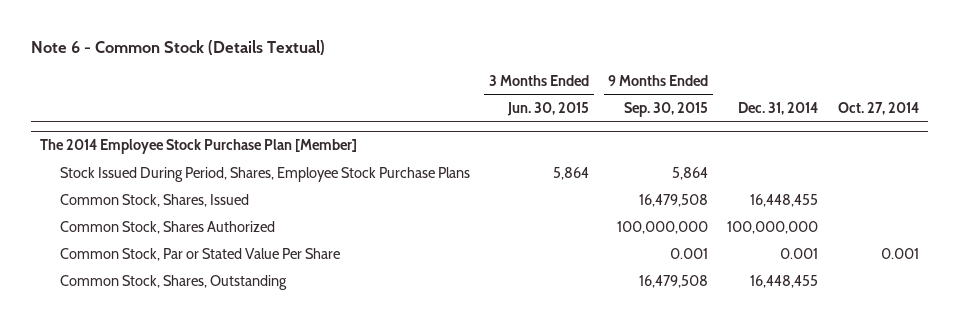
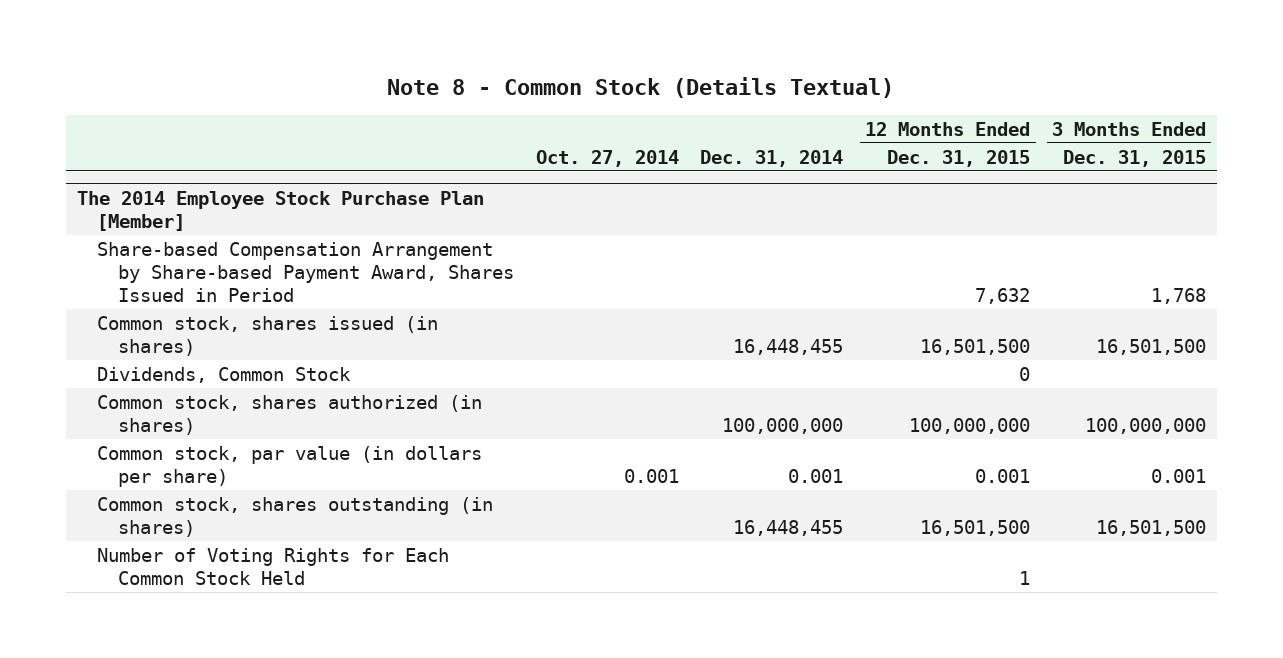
- Note 6 - Common Stock (Details Textual)
+ Note 8 - Common Stock (Details Textual)
- | 3 Months Ended Jun. 30, 2015 | 9 Months Ended Sep. 30, 2015 | Dec. 31, 2014 | Oct. 27, 2014
+ | Oct. 27, 2014 | Dec. 31, 2014 | 12 Months Ended Dec. 31, 2015 | 3 Months Ended Dec. 31, 2015
@ The 2014 Employee Stock Purchase Plan [Member]
- Stock Issued During Period, Shares, Employee Stock Purchase Plans | 5,864 | 5,864 | |
- Common Stock, Shares, Issued | | 16,479,508 | 16,448,455 |
- Common Stock, Shares Authorized | | 100,000,000 | 100,000,000 |
- Common Stock, Par or Stated Value Per Share | | 0.001 | 0.001 | 0.001
- Common Stock, Shares, Outstanding | | 16,479,508 | 16,448,455 |
+ Share-based Compensation Arrangement by Share-based Payment Award, Shares Issued in Period | | | 7,632 | 1,768
+ Common stock, shares issued (in shares) | | 16,448,455 | 16,501,500 | 16,501,500
+ Dividends, Common Stock | | | 0 |
+ Common stock, shares authorized (in shares) | | 100,000,000 | 100,000,000 | 100,000,000
+ Common stock, par value (in dollars per share) | 0.001 | 0.001 | 0.001 | 0.001
+ Common stock, shares outstanding (in shares) | | 16,448,455 | 16,501,500 | 16,501,500
+ Number of Voting Rights for Each Common Stock Held | | | 1 |

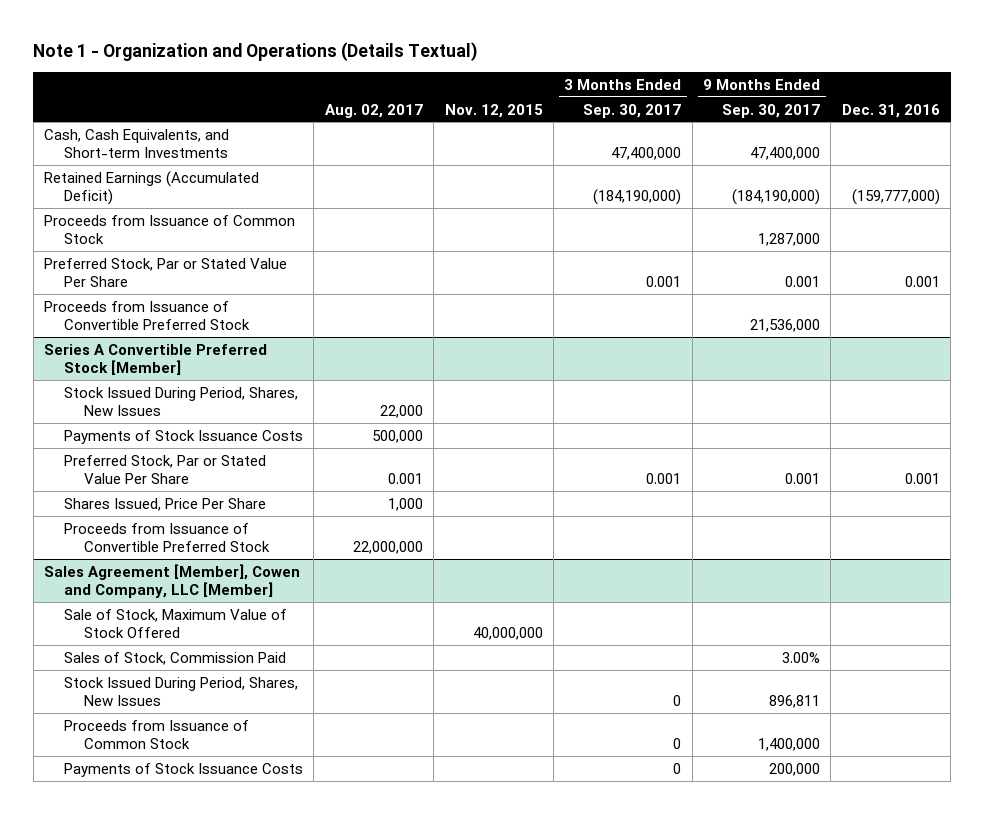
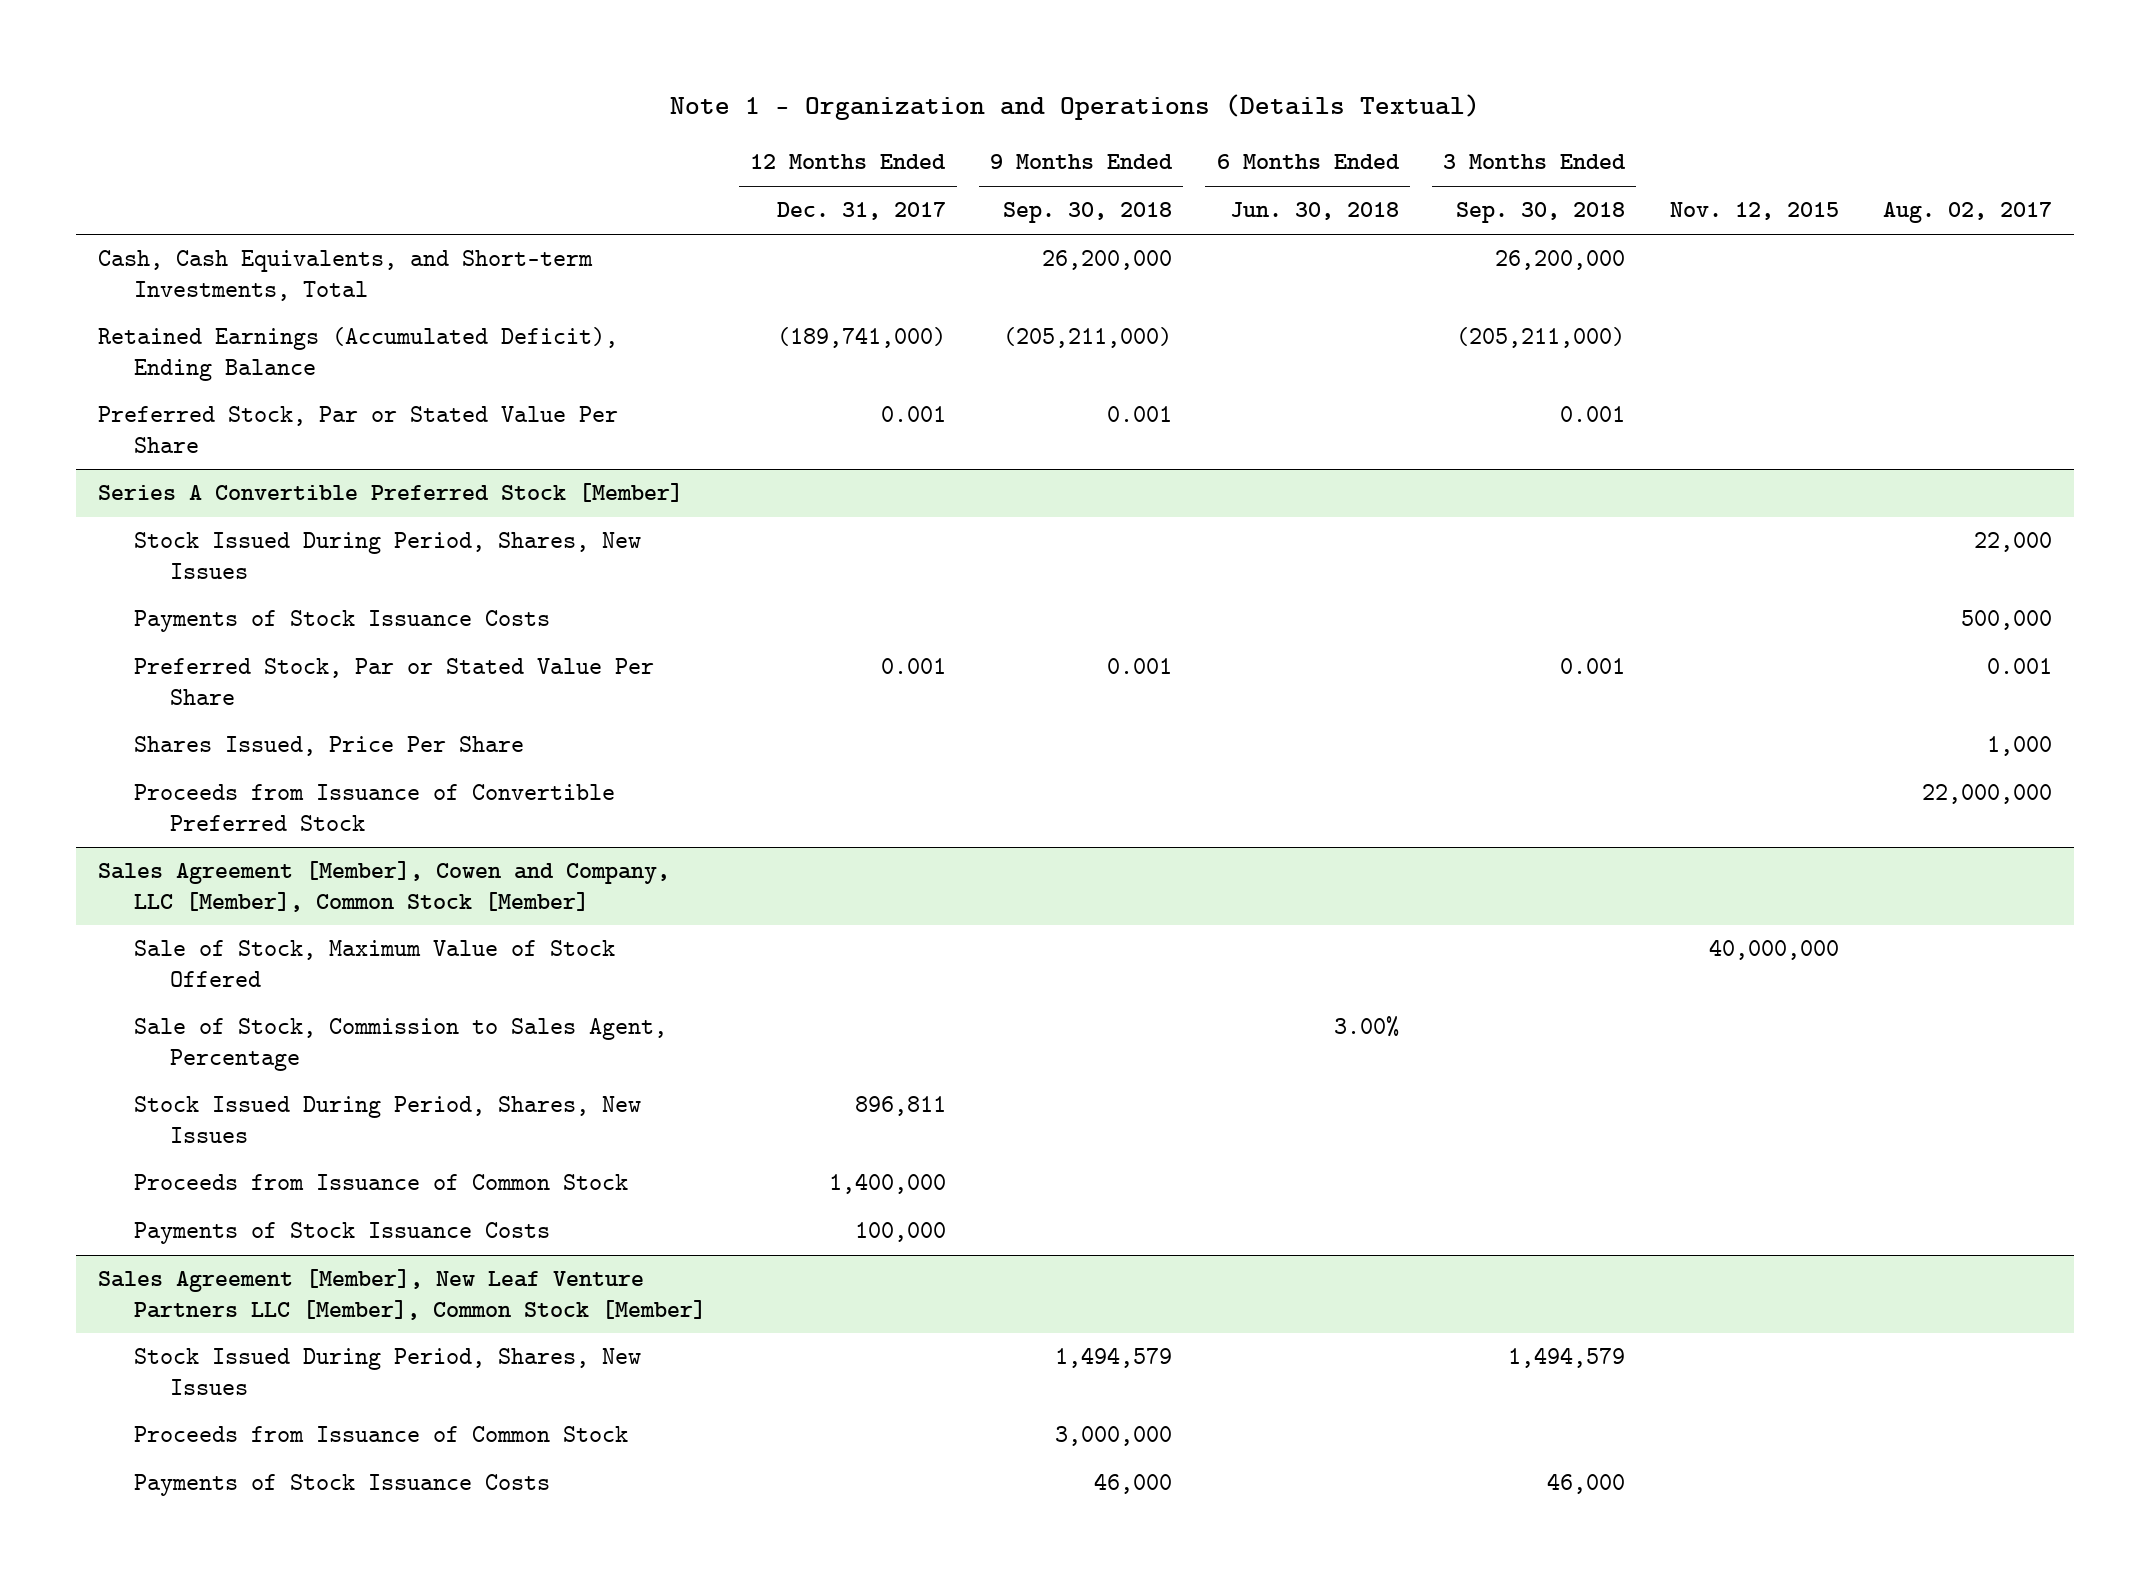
- | Aug. 02, 2017 | Nov. 12, 2015 | 3 Months Ended Sep. 30, 2017 | 9 Months Ended Sep. 30, 2017 | Dec. 31, 2016
+ | 12 Months Ended Dec. 31, 2017 | 9 Months Ended Sep. 30, 2018 | 6 Months Ended Jun. 30, 2018 | 3 Months Ended Sep. 30, 2018 | Nov. 12, 2015 | Aug. 02, 2017
- Cash, Cash Equivalents, and Short-term Investments | | | 47,400,000 | 47,400,000 |
- Retained Earnings (Accumulated Deficit) | | | (184,190,000) | (184,190,000) | (159,777,000)
- Proceeds from Issuance of Common Stock | | | | 1,287,000 |
+ Cash, Cash Equivalents, and Short-term Investments, Total | | 26,200,000 | | 26,200,000 | |
+ Retained Earnings (Accumulated Deficit), Ending Balance | (189,741,000) | (205,211,000) | | (205,211,000) | |
- Proceeds from Issuance of Convertible Preferred Stock | | | | 21,536,000 |
- Sales Agreement [Member], Cowen and Company, LLC [Member]
+ Sales Agreement [Member], Cowen and Company, LLC [Member], Common Stock [Member]
- Sales of Stock, Commission Paid | | | | 3.00% |
+ Sale of Stock, Commission to Sales Agent, Percentage | | | 3.00% | | |
+ Sales Agreement [Member], New Leaf Venture Partners LLC [Member], Common Stock [Member]
+ Stock Issued During Period, Shares, New Issues | | 1,494,579 | | 1,494,579 | |
+ Proceeds from Issuance of Common Stock | | 3,000,000 | | | |
+ Payments of Stock Issuance Costs | | 46,000 | | 46,000 | |

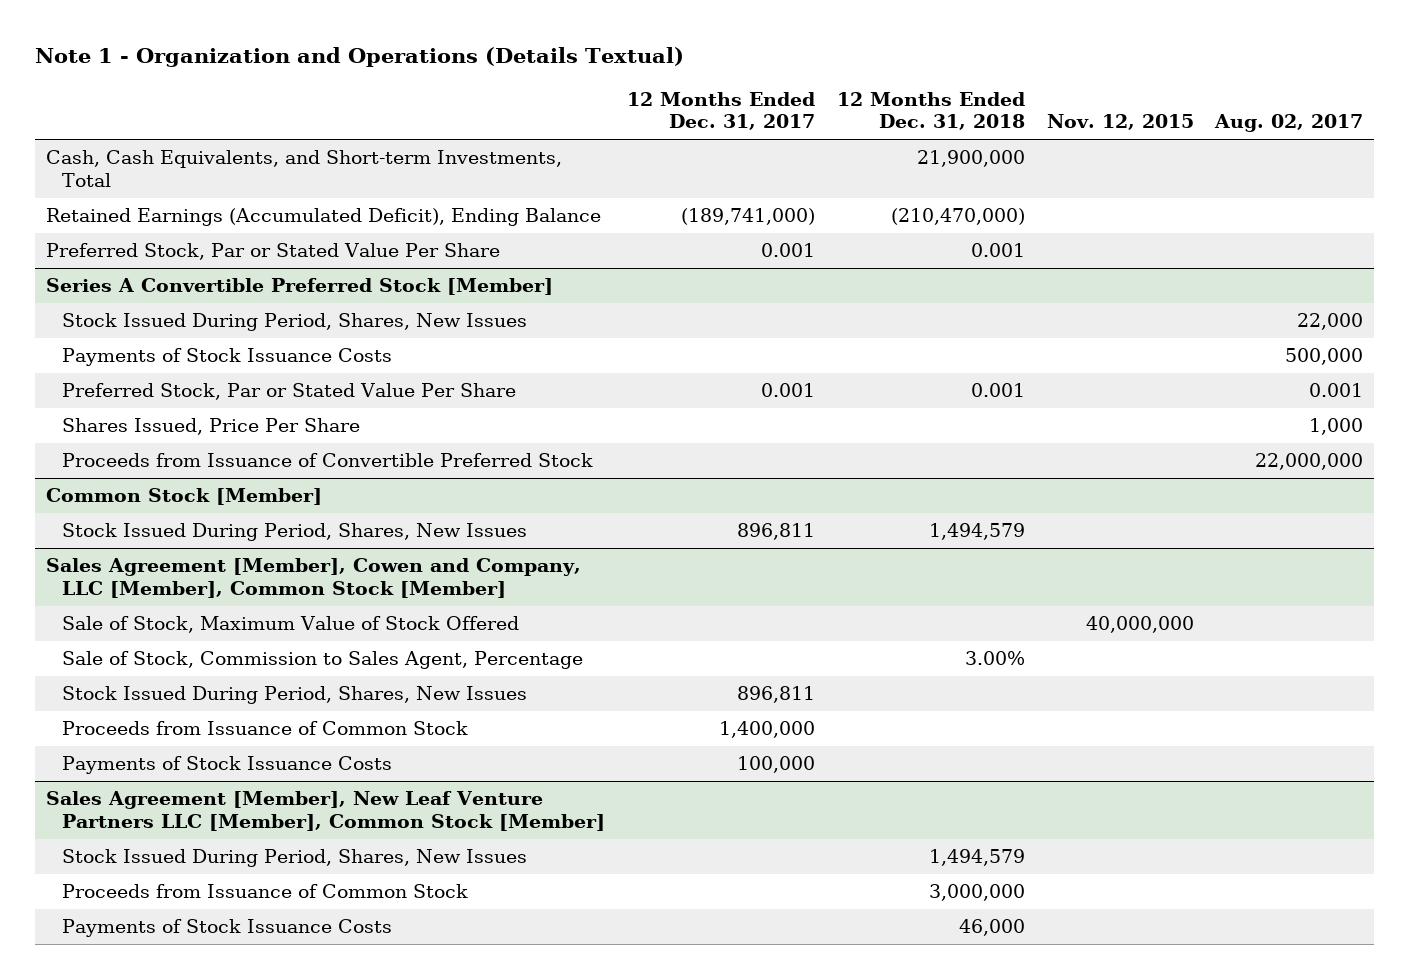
- | 12 Months Ended Dec. 31, 2017 | 9 Months Ended Sep. 30, 2018 | 6 Months Ended Jun. 30, 2018 | 3 Months Ended Sep. 30, 2018 | Nov. 12, 2015 | Aug. 02, 2017
+ | 12 Months Ended Dec. 31, 2017 | 12 Months Ended Dec. 31, 2018 | Nov. 12, 2015 | Aug. 02, 2017
+ Common Stock [Member]
+ Stock Issued During Period, Shares, New Issues | 896,811 | 1,494,579 | |

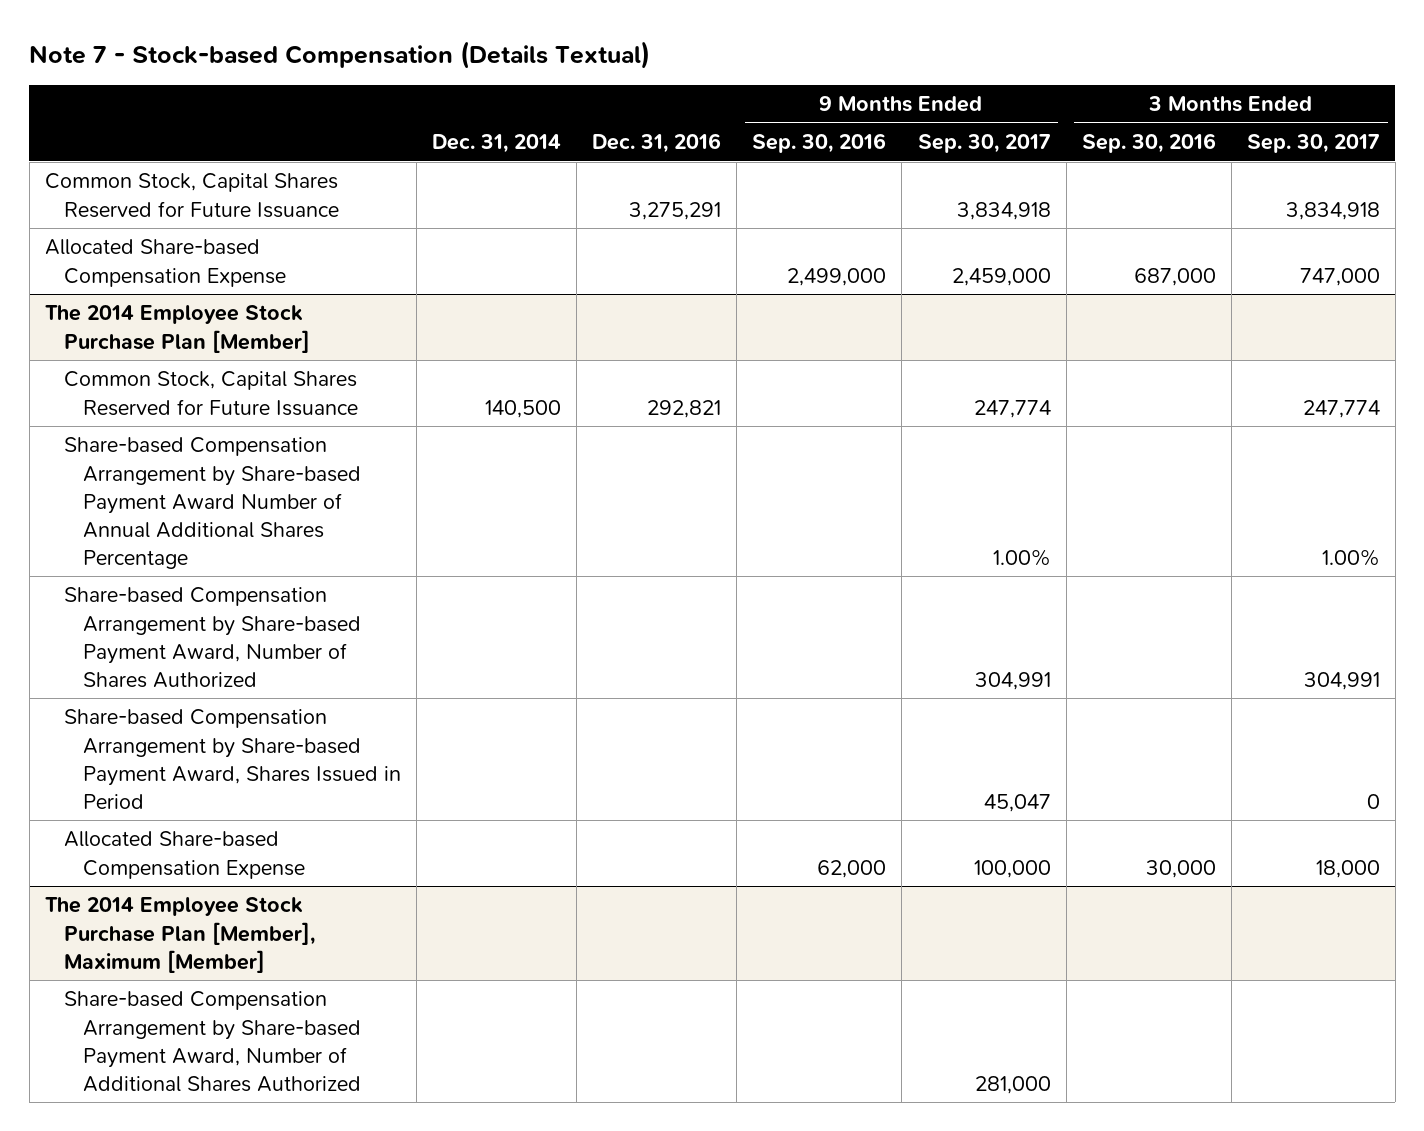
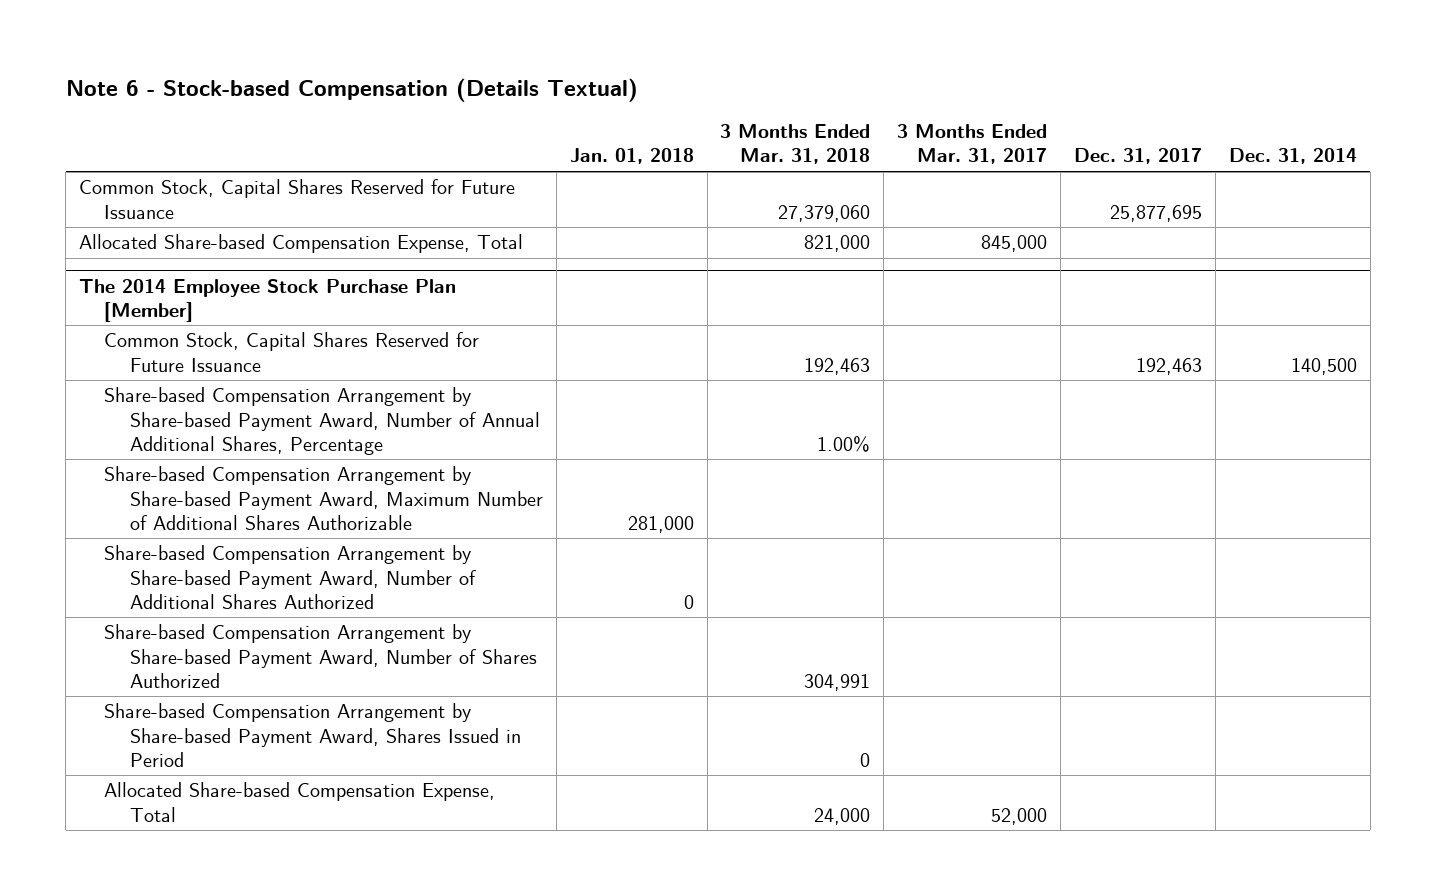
- Note 7 - Stock-based Compensation (Details Textual)
+ Note 6 - Stock-based Compensation (Details Textual)
- | Dec. 31, 2014 | Dec. 31, 2016 | 9 Months Ended Sep. 30, 2016 | 9 Months Ended Sep. 30, 2017 | 3 Months Ended Sep. 30, 2016 | 3 Months Ended Sep. 30, 2017
+ | Jan. 01, 2018 | 3 Months Ended Mar. 31, 2018 | 3 Months Ended Mar. 31, 2017 | Dec. 31, 2017 | Dec. 31, 2014
- Allocated Share-based Compensation Expense | | | 2,499,000 | 2,459,000 | 687,000 | 747,000
+ Allocated Share-based Compensation Expense, Total | | 821,000 | 845,000 | |
@ The 2014 Employee Stock Purchase Plan [Member]
- Share-based Compensation Arrangement by Share-based Payment Award Number of Annual Additional Shares Percentage | | | | 1.00% | | 1.00%
+ Share-based Compensation Arrangement by Share-based Payment Award, Number of Annual Additional Shares, Percentage | | 1.00% | | |
+ Share-based Compensation Arrangement by Share-based Payment Award, Maximum Number of Additional Shares Authorizable | 281,000 | | | |
+ Share-based Compensation Arrangement by Share-based Payment Award, Number of Additional Shares Authorized | 0 | | | |
- Allocated Share-based Compensation Expense | | | 62,000 | 100,000 | 30,000 | 18,000
- The 2014 Employee Stock Purchase Plan [Member], Maximum [Member]
- Share-based Compensation Arrangement by Share-based Payment Award, Number of Additional Shares Authorized | | | | 281,000 | |
@ The 2014 Employee Stock Purchase Plan [Member]
+ Allocated Share-based Compensation Expense, Total | | 24,000 | 52,000 | |

